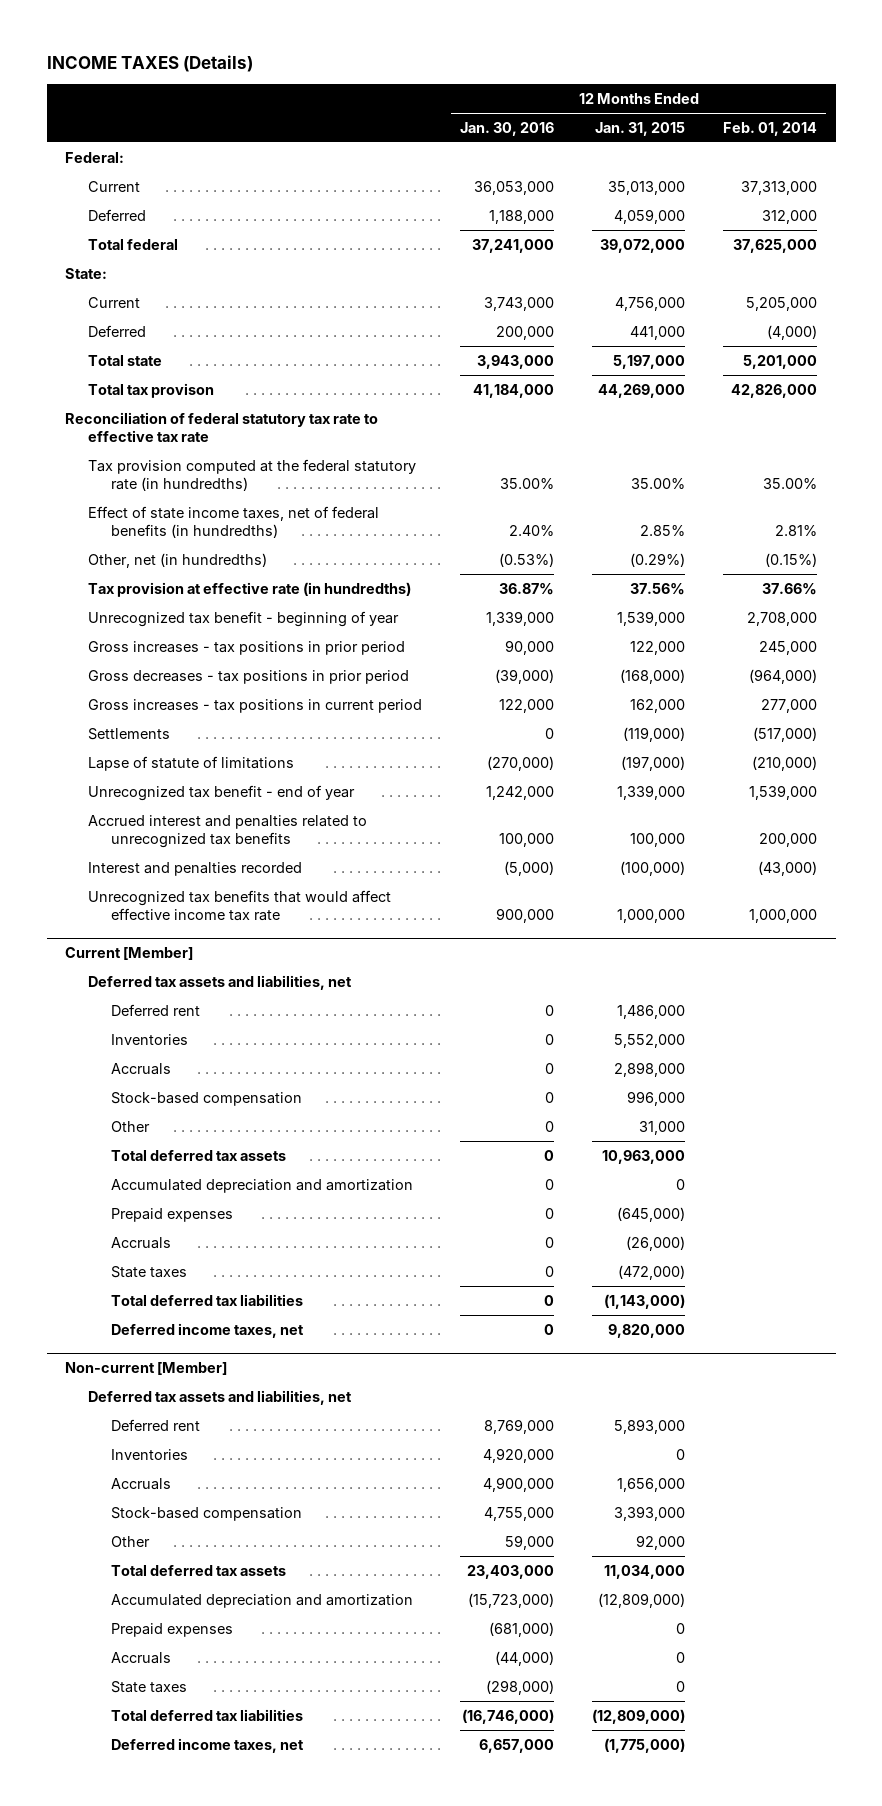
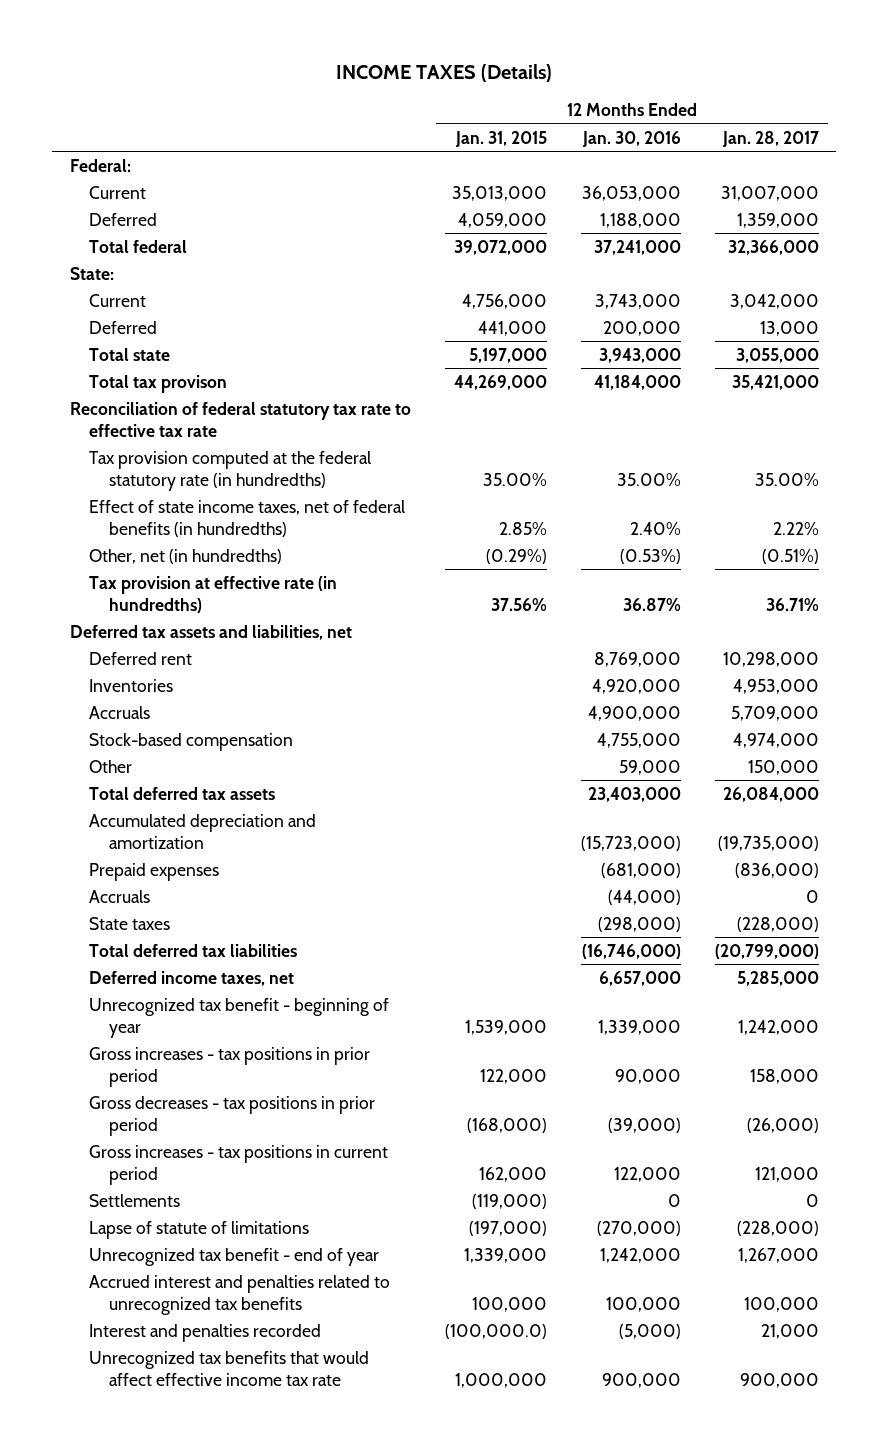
- | 12 Months Ended Jan. 30, 2016 | 12 Months Ended Jan. 31, 2015 | 12 Months Ended Feb. 01, 2014
+ | 12 Months Ended Jan. 31, 2015 | 12 Months Ended Jan. 30, 2016 | 12 Months Ended Jan. 28, 2017
+ Deferred tax assets and liabilities, net
+ Deferred rent | | 8,769,000 | 10,298,000
+ Inventories | | 4,920,000 | 4,953,000
+ Accruals | | 4,900,000 | 5,709,000
+ Stock-based compensation | | 4,755,000 | 4,974,000
+ Other | | 59,000 | 150,000
+ Total deferred tax assets | | 23,403,000 | 26,084,000
+ Accumulated depreciation and amortization | | (15,723,000) | (19,735,000)
+ Prepaid expenses | | (681,000) | (836,000)
+ Accruals | | (44,000) | 0
+ State taxes | | (298,000) | (228,000)
+ Total deferred tax liabilities | | (16,746,000) | (20,799,000)
+ Deferred income taxes, net | | 6,657,000 | 5,285,000
- Interest and penalties recorded | (5,000) | (100,000) | (43,000)
+ Interest and penalties recorded | (100,000.0) | (5,000) | 21,000
- Current [Member]
- Deferred tax assets and liabilities, net
- Deferred rent | 0 | 1,486,000 |
- Inventories | 0 | 5,552,000 |
- Accruals | 0 | 2,898,000 |
- Stock-based compensation | 0 | 996,000 |
- Other | 0 | 31,000 |
- Total deferred tax assets | 0 | 10,963,000 |
- Accumulated depreciation and amortization | 0 | 0 |
- Prepaid expenses | 0 | (645,000) |
- Accruals | 0 | (26,000) |
- State taxes | 0 | (472,000) |
- Total deferred tax liabilities | 0 | (1,143,000) |
- Deferred income taxes, net | 0 | 9,820,000 |
- Non-current [Member]
- Deferred tax assets and liabilities, net
- Deferred rent | 8,769,000 | 5,893,000 |
- Inventories | 4,920,000 | 0 |
- Accruals | 4,900,000 | 1,656,000 |
- Stock-based compensation | 4,755,000 | 3,393,000 |
- Other | 59,000 | 92,000 |
- Total deferred tax assets | 23,403,000 | 11,034,000 |
- Accumulated depreciation and amortization | (15,723,000) | (12,809,000) |
- Prepaid expenses | (681,000) | 0 |
- Accruals | (44,000) | 0 |
- State taxes | (298,000) | 0 |
- Total deferred tax liabilities | (16,746,000) | (12,809,000) |
- Deferred income taxes, net | 6,657,000 | (1,775,000) |

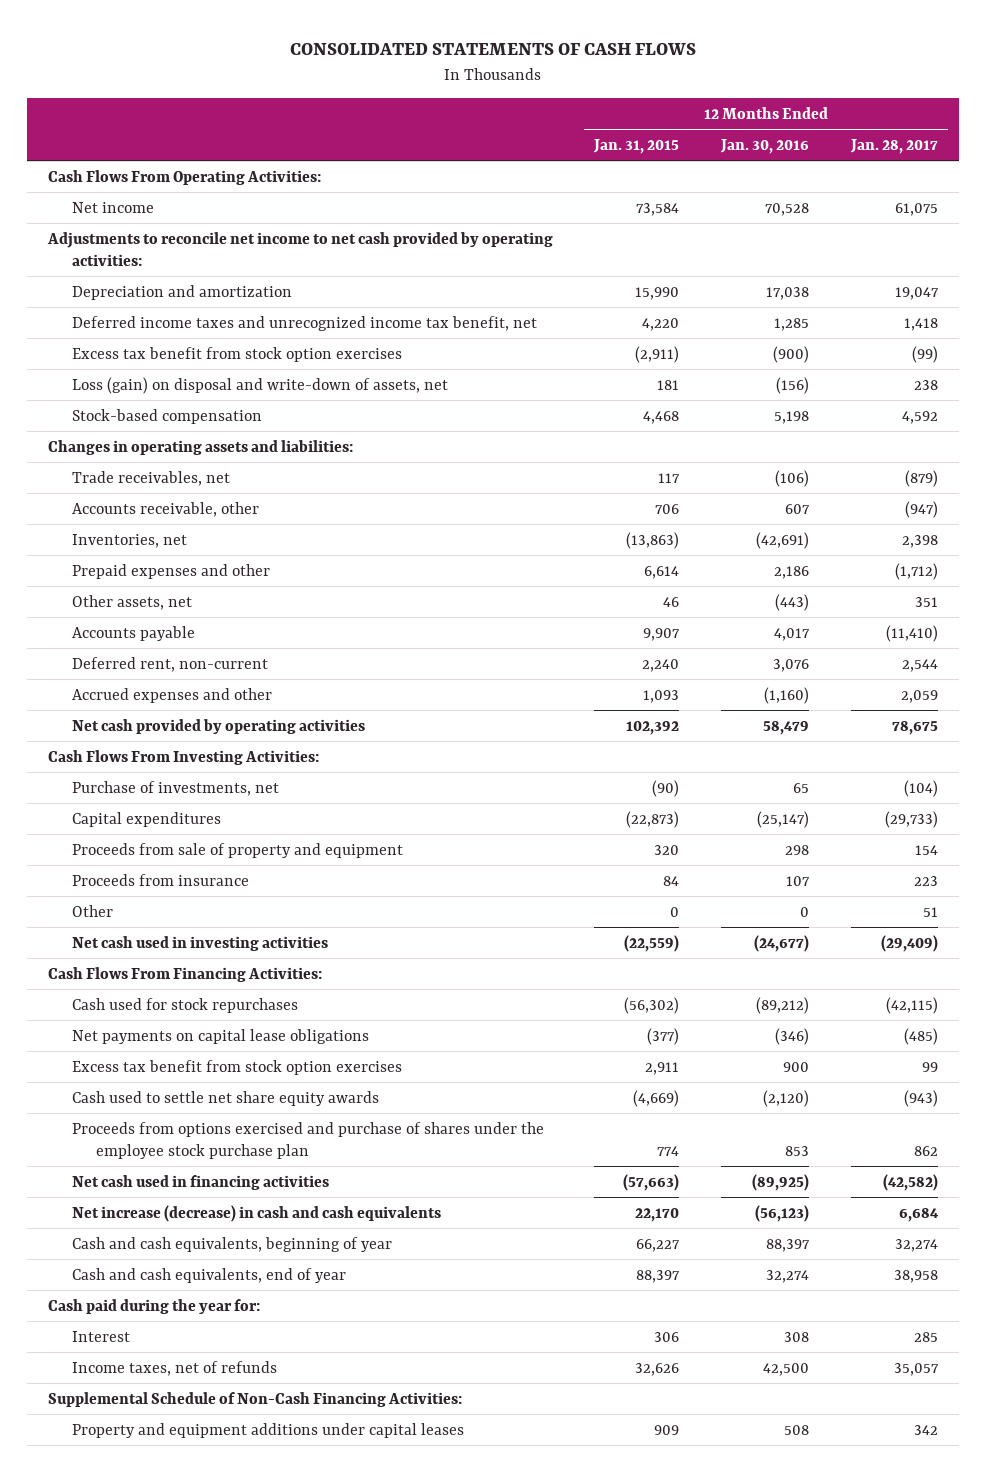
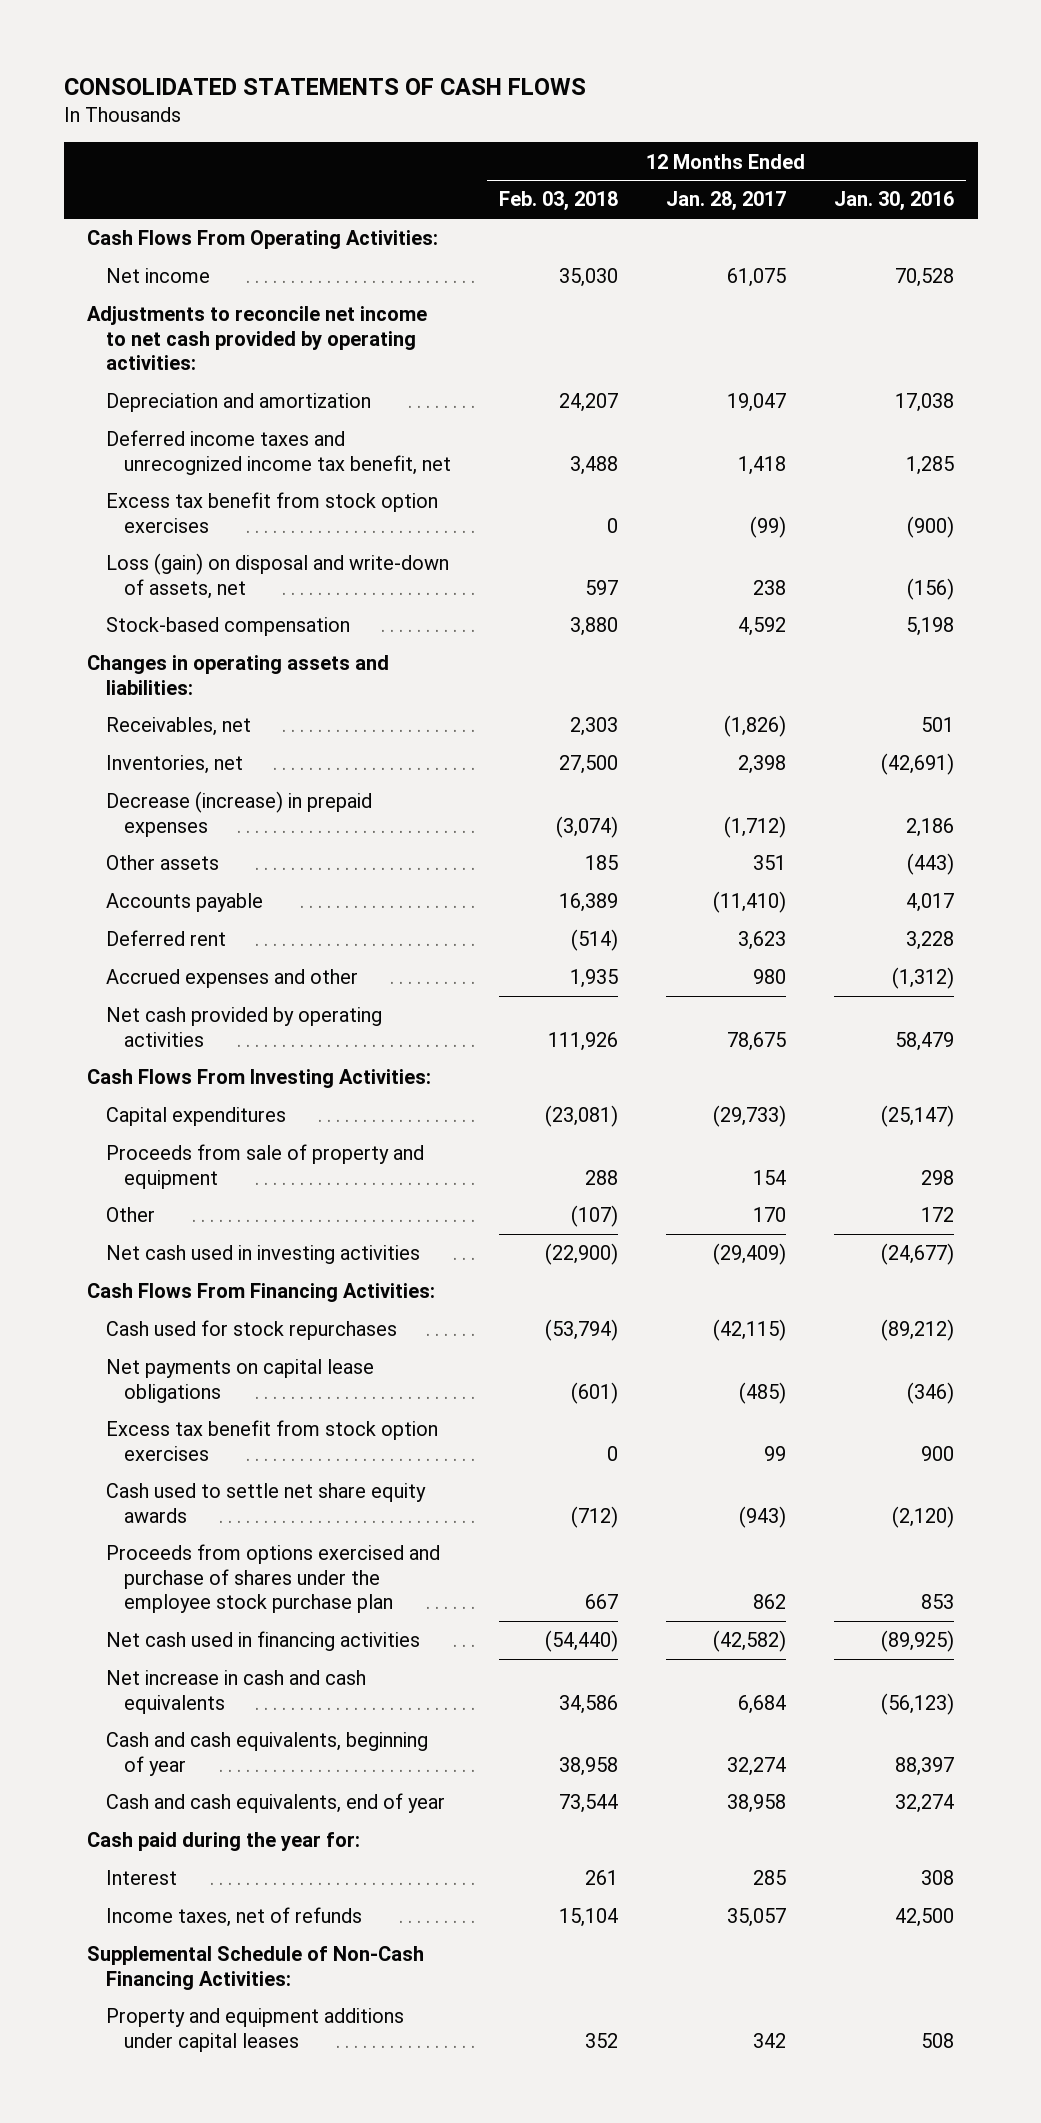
- | 12 Months Ended Jan. 31, 2015 | 12 Months Ended Jan. 30, 2016 | 12 Months Ended Jan. 28, 2017
+ | 12 Months Ended Feb. 03, 2018 | 12 Months Ended Jan. 28, 2017 | 12 Months Ended Jan. 30, 2016
- Trade receivables, net | 117 | (106) | (879)
- Accounts receivable, other | 706 | 607 | (947)
+ Receivables, net | 2,303 | (1,826) | 501
- Prepaid expenses and other | 6,614 | 2,186 | (1,712)
- Other assets, net | 46 | (443) | 351
+ Decrease (increase) in prepaid expenses | (3,074) | (1,712) | 2,186
+ Other assets | 185 | 351 | (443)
- Deferred rent, non-current | 2,240 | 3,076 | 2,544
- Accrued expenses and other | 1,093 | (1,160) | 2,059
+ Deferred rent | (514) | 3,623 | 3,228
+ Accrued expenses and other | 1,935 | 980 | (1,312)
- Purchase of investments, net | (90) | 65 | (104)
- Proceeds from insurance | 84 | 107 | 223
- Other | 0 | 0 | 51
+ Other | (107) | 170 | 172
- Net increase (decrease) in cash and cash equivalents | 22,170 | (56,123) | 6,684
+ Net increase in cash and cash equivalents | 34,586 | 6,684 | (56,123)

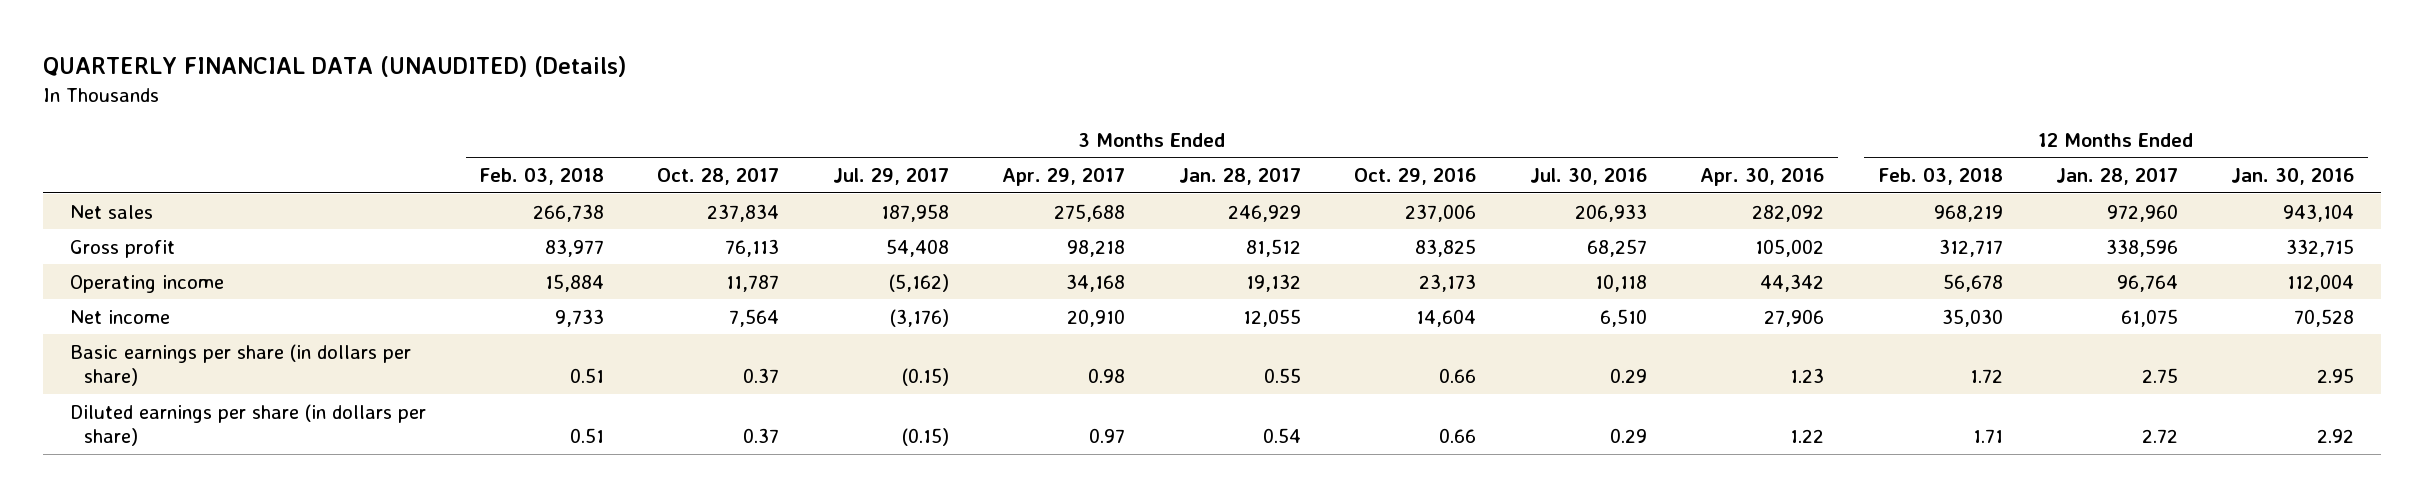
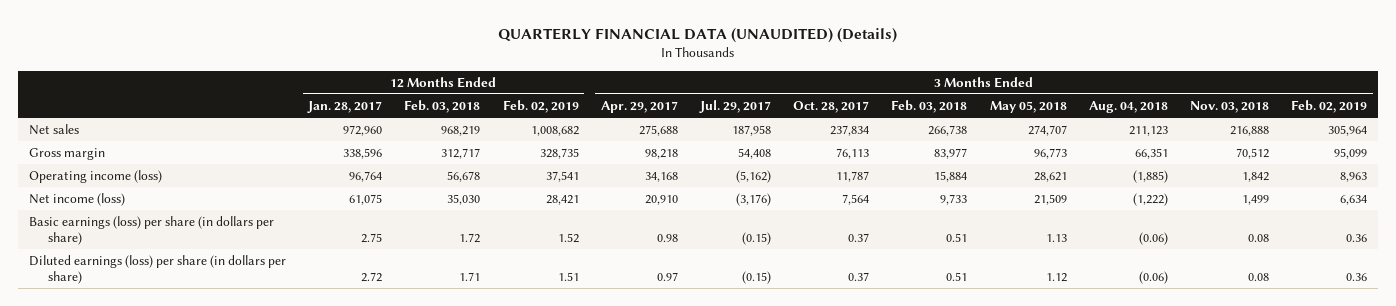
- | 3 Months Ended Feb. 03, 2018 | 3 Months Ended Oct. 28, 2017 | 3 Months Ended Jul. 29, 2017 | 3 Months Ended Apr. 29, 2017 | 3 Months Ended Jan. 28, 2017 | 3 Months Ended Oct. 29, 2016 | 3 Months Ended Jul. 30, 2016 | 3 Months Ended Apr. 30, 2016 | 12 Months Ended Feb. 03, 2018 | 12 Months Ended Jan. 28, 2017 | 12 Months Ended Jan. 30, 2016
+ | 12 Months Ended Jan. 28, 2017 | 12 Months Ended Feb. 03, 2018 | 12 Months Ended Feb. 02, 2019 | 3 Months Ended Apr. 29, 2017 | 3 Months Ended Jul. 29, 2017 | 3 Months Ended Oct. 28, 2017 | 3 Months Ended Feb. 03, 2018 | 3 Months Ended May 05, 2018 | 3 Months Ended Aug. 04, 2018 | 3 Months Ended Nov. 03, 2018 | 3 Months Ended Feb. 02, 2019
- Gross profit | 83,977 | 76,113 | 54,408 | 98,218 | 81,512 | 83,825 | 68,257 | 105,002 | 312,717 | 338,596 | 332,715
- Operating income | 15,884 | 11,787 | (5,162) | 34,168 | 19,132 | 23,173 | 10,118 | 44,342 | 56,678 | 96,764 | 112,004
- Net income | 9,733 | 7,564 | (3,176) | 20,910 | 12,055 | 14,604 | 6,510 | 27,906 | 35,030 | 61,075 | 70,528
- Basic earnings per share (in dollars per share) | 0.51 | 0.37 | (0.15) | 0.98 | 0.55 | 0.66 | 0.29 | 1.23 | 1.72 | 2.75 | 2.95
- Diluted earnings per share (in dollars per share) | 0.51 | 0.37 | (0.15) | 0.97 | 0.54 | 0.66 | 0.29 | 1.22 | 1.71 | 2.72 | 2.92
+ Gross margin | 338,596 | 312,717 | 328,735 | 98,218 | 54,408 | 76,113 | 83,977 | 96,773 | 66,351 | 70,512 | 95,099
+ Operating income (loss) | 96,764 | 56,678 | 37,541 | 34,168 | (5,162) | 11,787 | 15,884 | 28,621 | (1,885) | 1,842 | 8,963
+ Net income (loss) | 61,075 | 35,030 | 28,421 | 20,910 | (3,176) | 7,564 | 9,733 | 21,509 | (1,222) | 1,499 | 6,634
+ Basic earnings (loss) per share (in dollars per share) | 2.75 | 1.72 | 1.52 | 0.98 | (0.15) | 0.37 | 0.51 | 1.13 | (0.06) | 0.08 | 0.36
+ Diluted earnings (loss) per share (in dollars per share) | 2.72 | 1.71 | 1.51 | 0.97 | (0.15) | 0.37 | 0.51 | 1.12 | (0.06) | 0.08 | 0.36

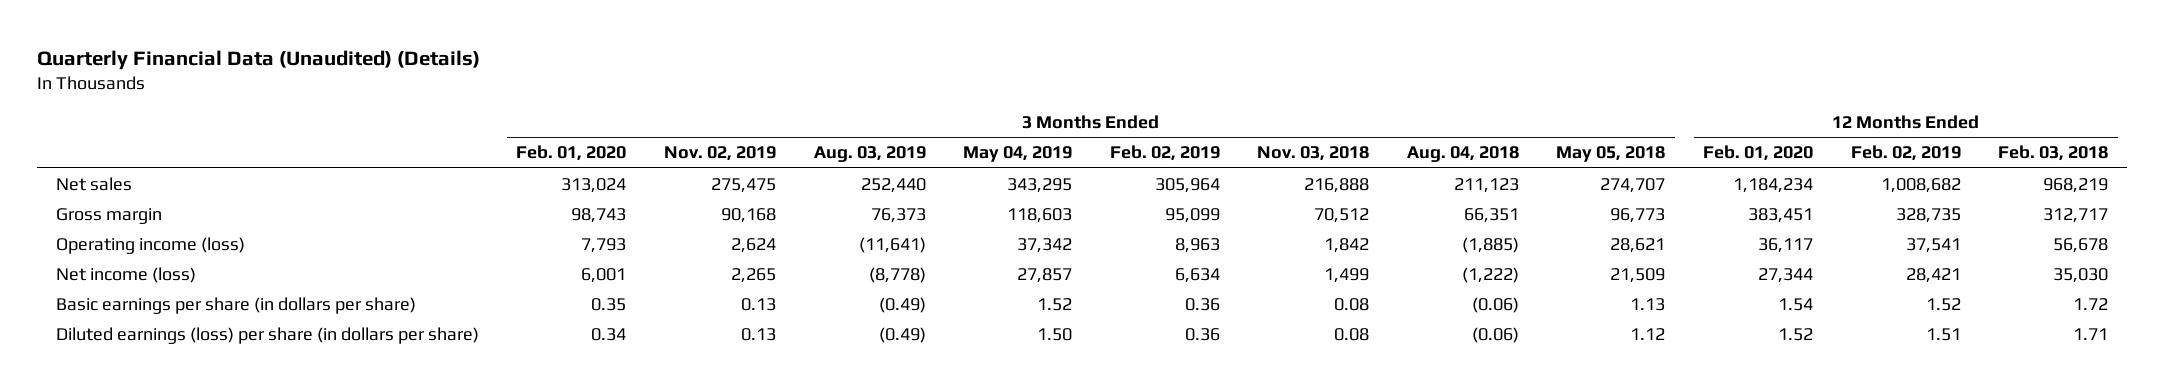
- QUARTERLY FINANCIAL DATA (UNAUDITED) (Details)
+ Quarterly Financial Data (Unaudited) (Details)
- | 12 Months Ended Jan. 28, 2017 | 12 Months Ended Feb. 03, 2018 | 12 Months Ended Feb. 02, 2019 | 3 Months Ended Apr. 29, 2017 | 3 Months Ended Jul. 29, 2017 | 3 Months Ended Oct. 28, 2017 | 3 Months Ended Feb. 03, 2018 | 3 Months Ended May 05, 2018 | 3 Months Ended Aug. 04, 2018 | 3 Months Ended Nov. 03, 2018 | 3 Months Ended Feb. 02, 2019
+ | 3 Months Ended Feb. 01, 2020 | 3 Months Ended Nov. 02, 2019 | 3 Months Ended Aug. 03, 2019 | 3 Months Ended May 04, 2019 | 3 Months Ended Feb. 02, 2019 | 3 Months Ended Nov. 03, 2018 | 3 Months Ended Aug. 04, 2018 | 3 Months Ended May 05, 2018 | 12 Months Ended Feb. 01, 2020 | 12 Months Ended Feb. 02, 2019 | 12 Months Ended Feb. 03, 2018
- Basic earnings (loss) per share (in dollars per share) | 2.75 | 1.72 | 1.52 | 0.98 | (0.15) | 0.37 | 0.51 | 1.13 | (0.06) | 0.08 | 0.36
+ Basic earnings per share (in dollars per share) | 0.35 | 0.13 | (0.49) | 1.52 | 0.36 | 0.08 | (0.06) | 1.13 | 1.54 | 1.52 | 1.72

